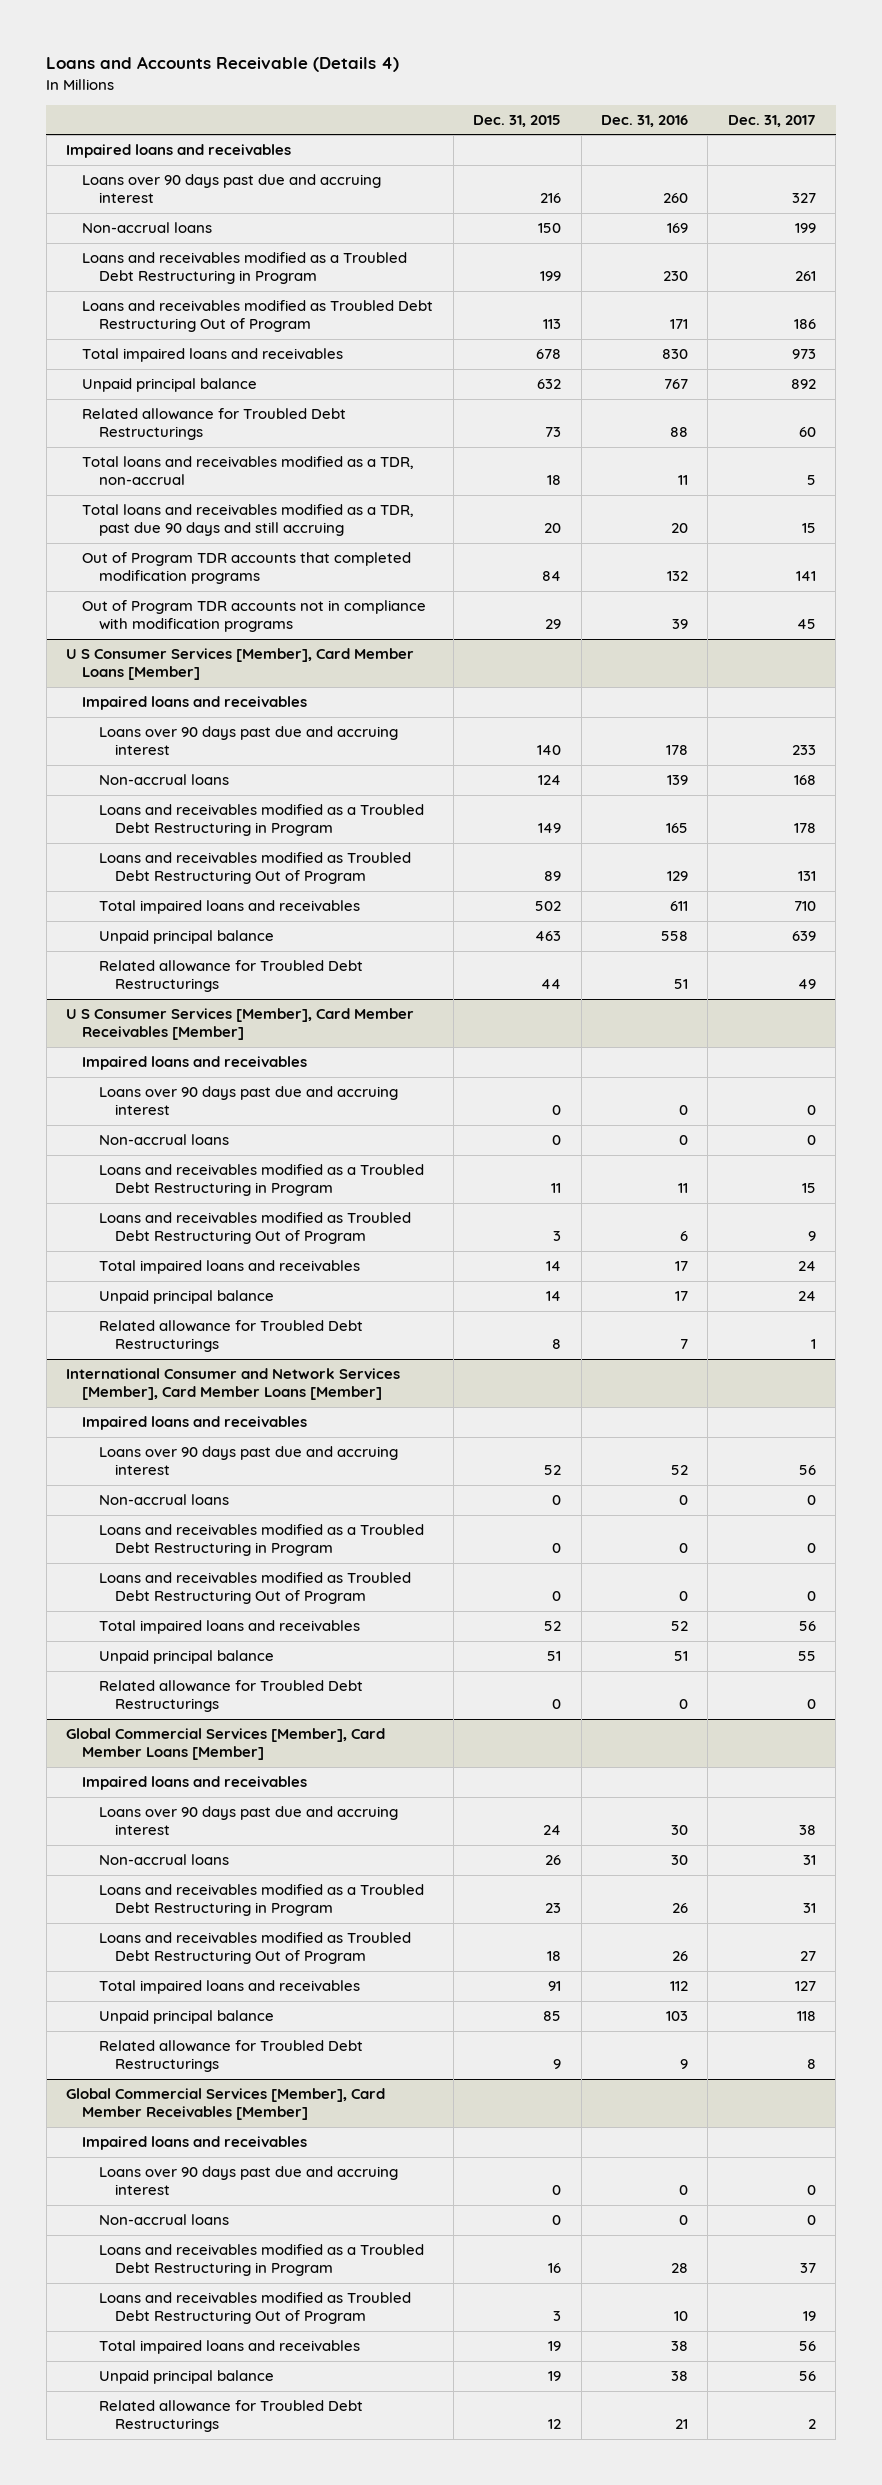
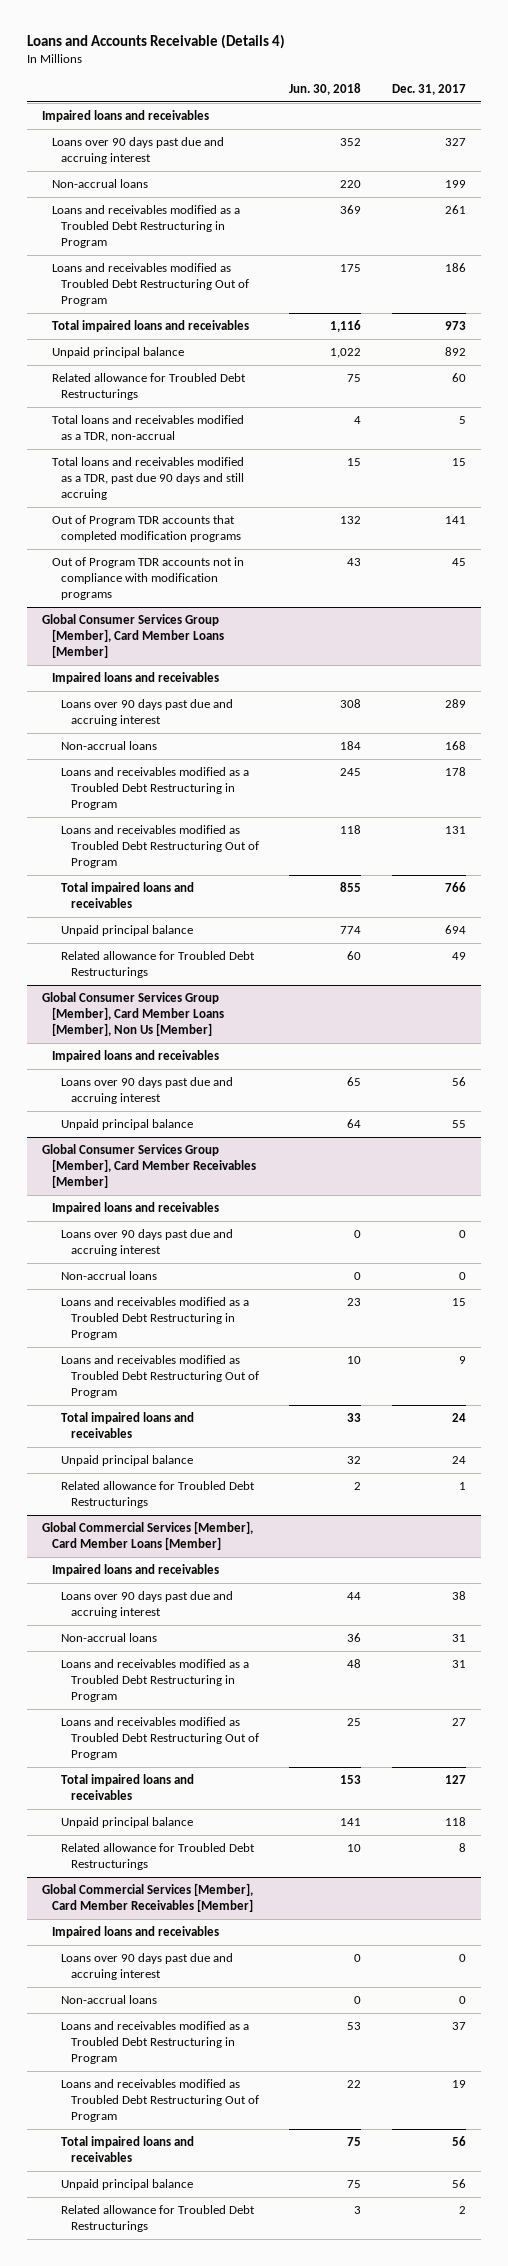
- | Dec. 31, 2015 | Dec. 31, 2016 | Dec. 31, 2017
+ | Jun. 30, 2018 | Dec. 31, 2017
- U S Consumer Services [Member], Card Member Loans [Member]
+ Global Consumer Services Group [Member], Card Member Loans [Member]
- Loans over 90 days past due and accruing interest | 140 | 178 | 233
+ Loans over 90 days past due and accruing interest | 308 | 289
- Total impaired loans and receivables | 502 | 611 | 710
- Unpaid principal balance | 463 | 558 | 639
+ Total impaired loans and receivables | 855 | 766
+ Unpaid principal balance | 774 | 694
- U S Consumer Services [Member], Card Member Receivables [Member]
+ Global Consumer Services Group [Member], Card Member Loans [Member], Non Us [Member]
+ Loans over 90 days past due and accruing interest | 65 | 56
+ Unpaid principal balance | 64 | 55
+ Global Consumer Services Group [Member], Card Member Receivables [Member]
+ Impaired loans and receivables
- International Consumer and Network Services [Member], Card Member Loans [Member]
- Impaired loans and receivables
- Loans over 90 days past due and accruing interest | 52 | 52 | 56
- Non-accrual loans | 0 | 0 | 0
- Loans and receivables modified as a Troubled Debt Restructuring in Program | 0 | 0 | 0
- Loans and receivables modified as Troubled Debt Restructuring Out of Program | 0 | 0 | 0
- Total impaired loans and receivables | 52 | 52 | 56
- Unpaid principal balance | 51 | 51 | 55
- Related allowance for Troubled Debt Restructurings | 0 | 0 | 0

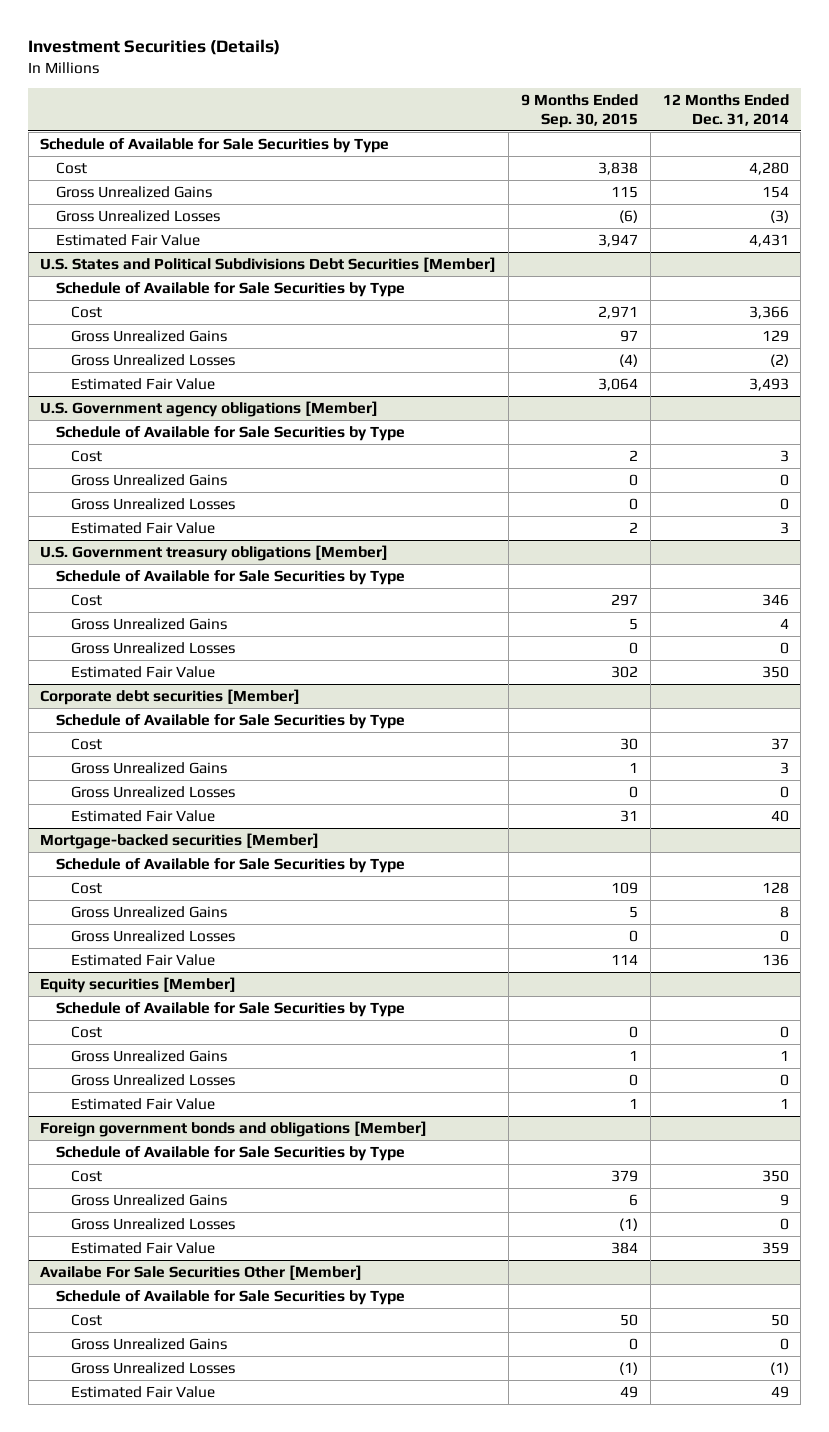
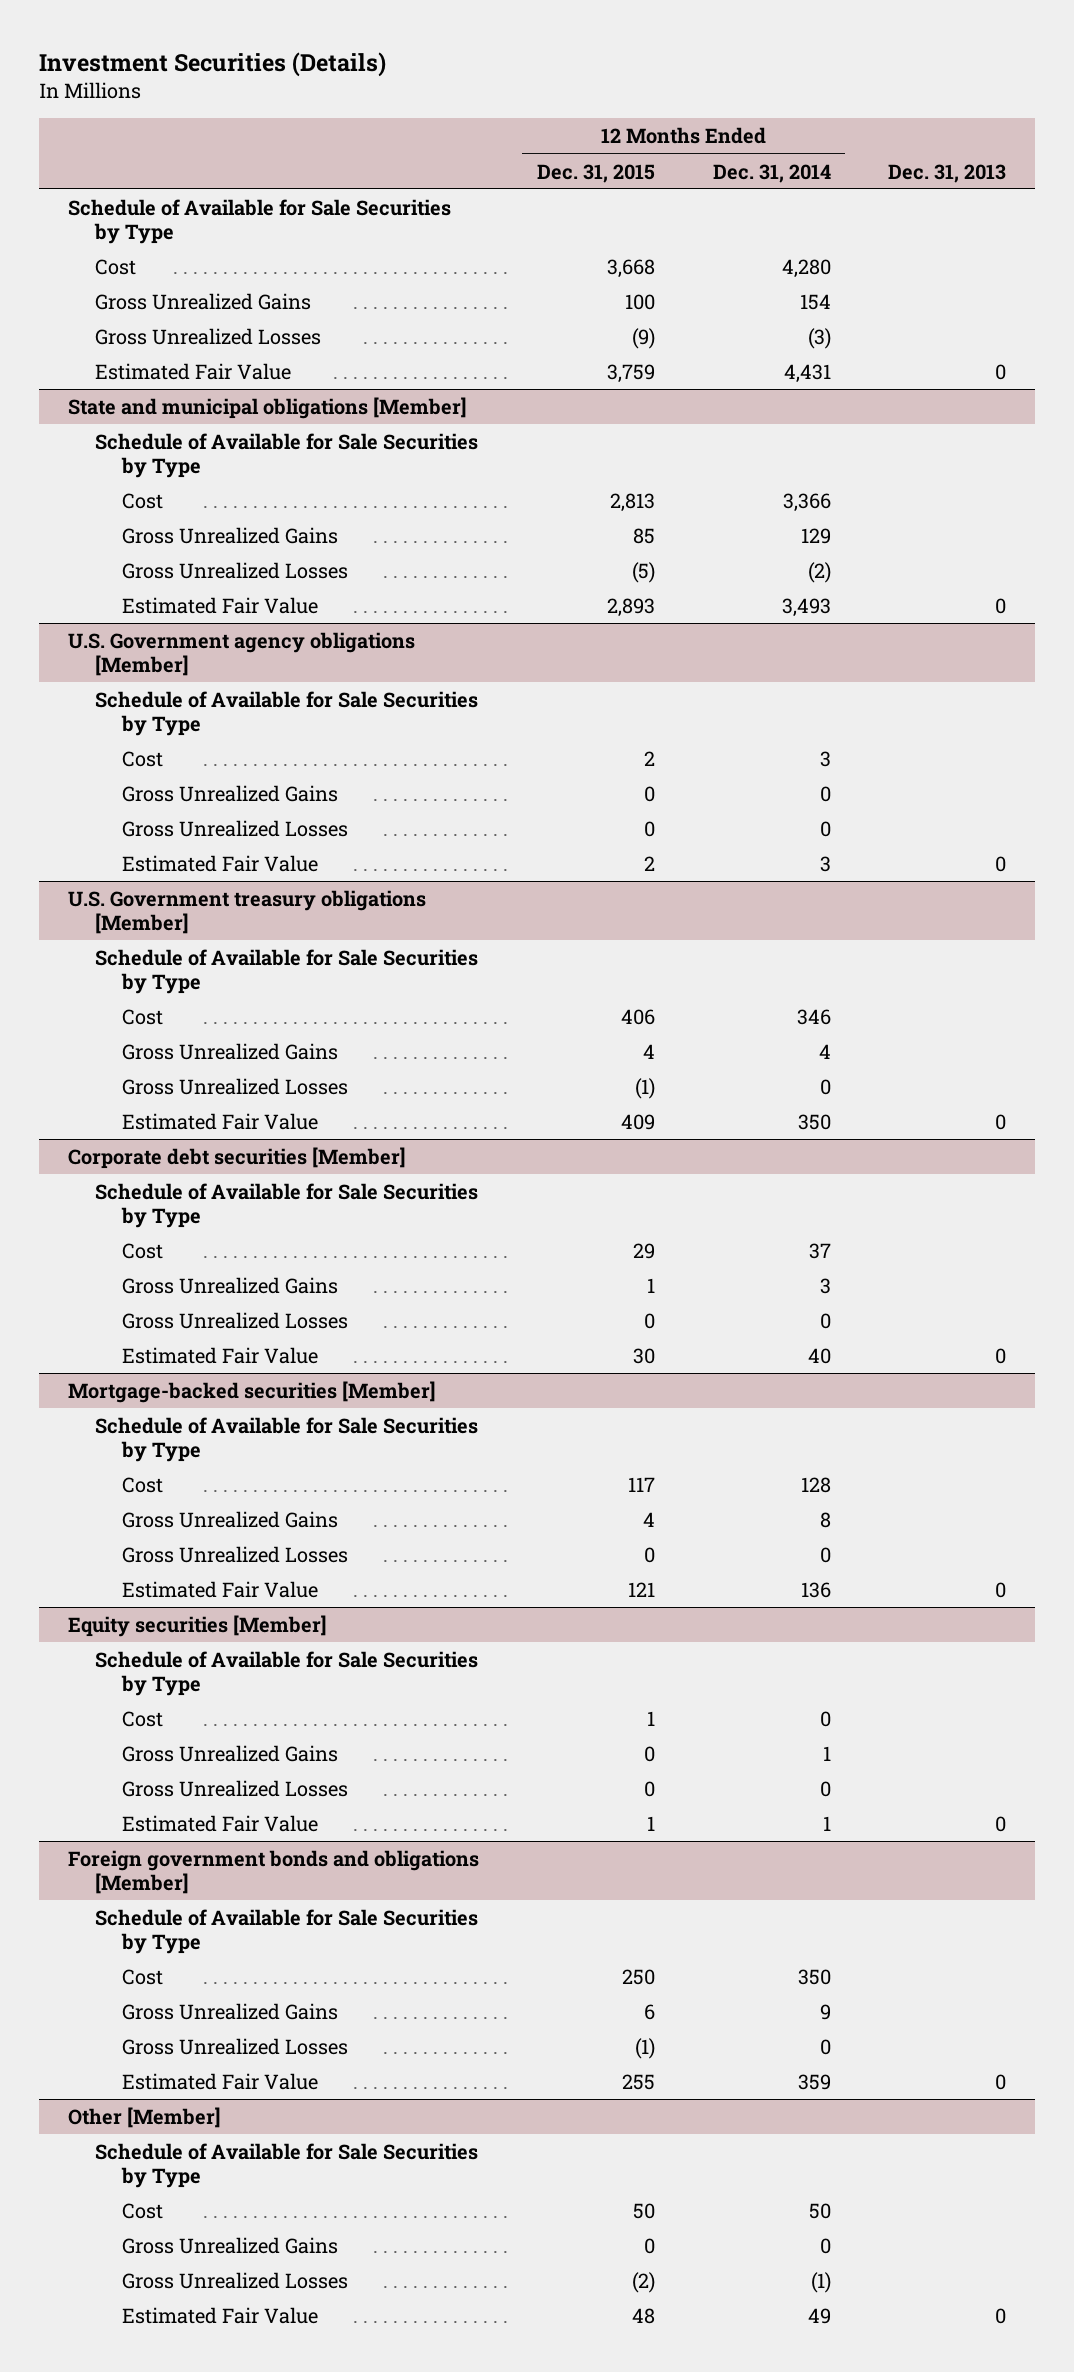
- | 9 Months Ended Sep. 30, 2015 | 12 Months Ended Dec. 31, 2014
+ | 12 Months Ended Dec. 31, 2015 | 12 Months Ended Dec. 31, 2014 | Dec. 31, 2013
- U.S. States and Political Subdivisions Debt Securities [Member]
+ State and municipal obligations [Member]
- Availabe For Sale Securities Other [Member]
+ Other [Member]

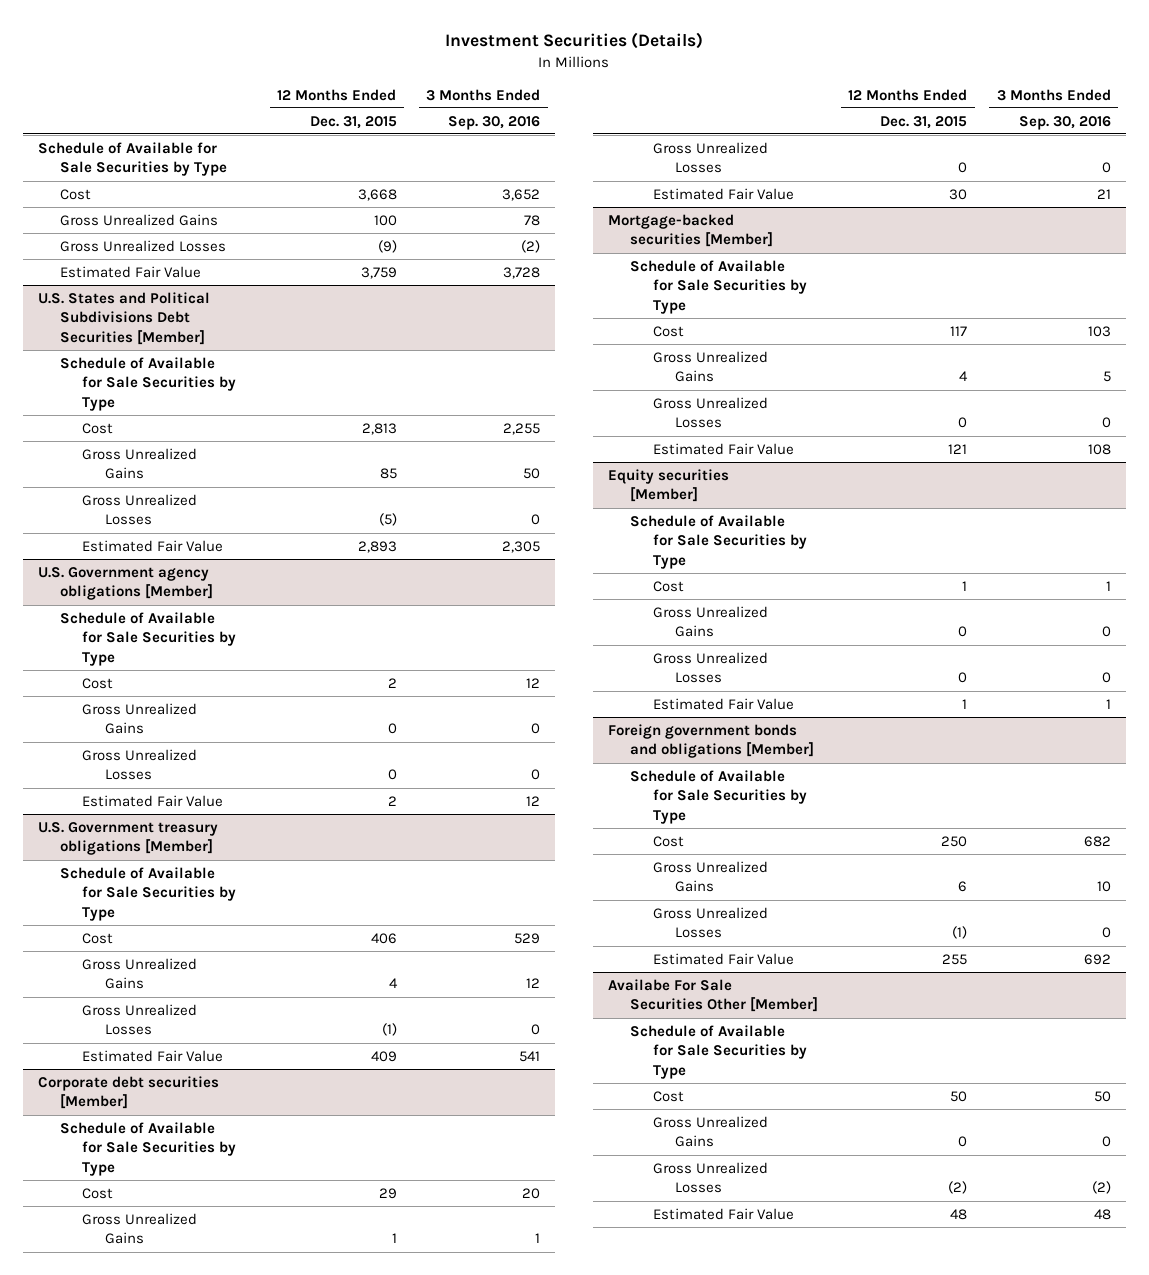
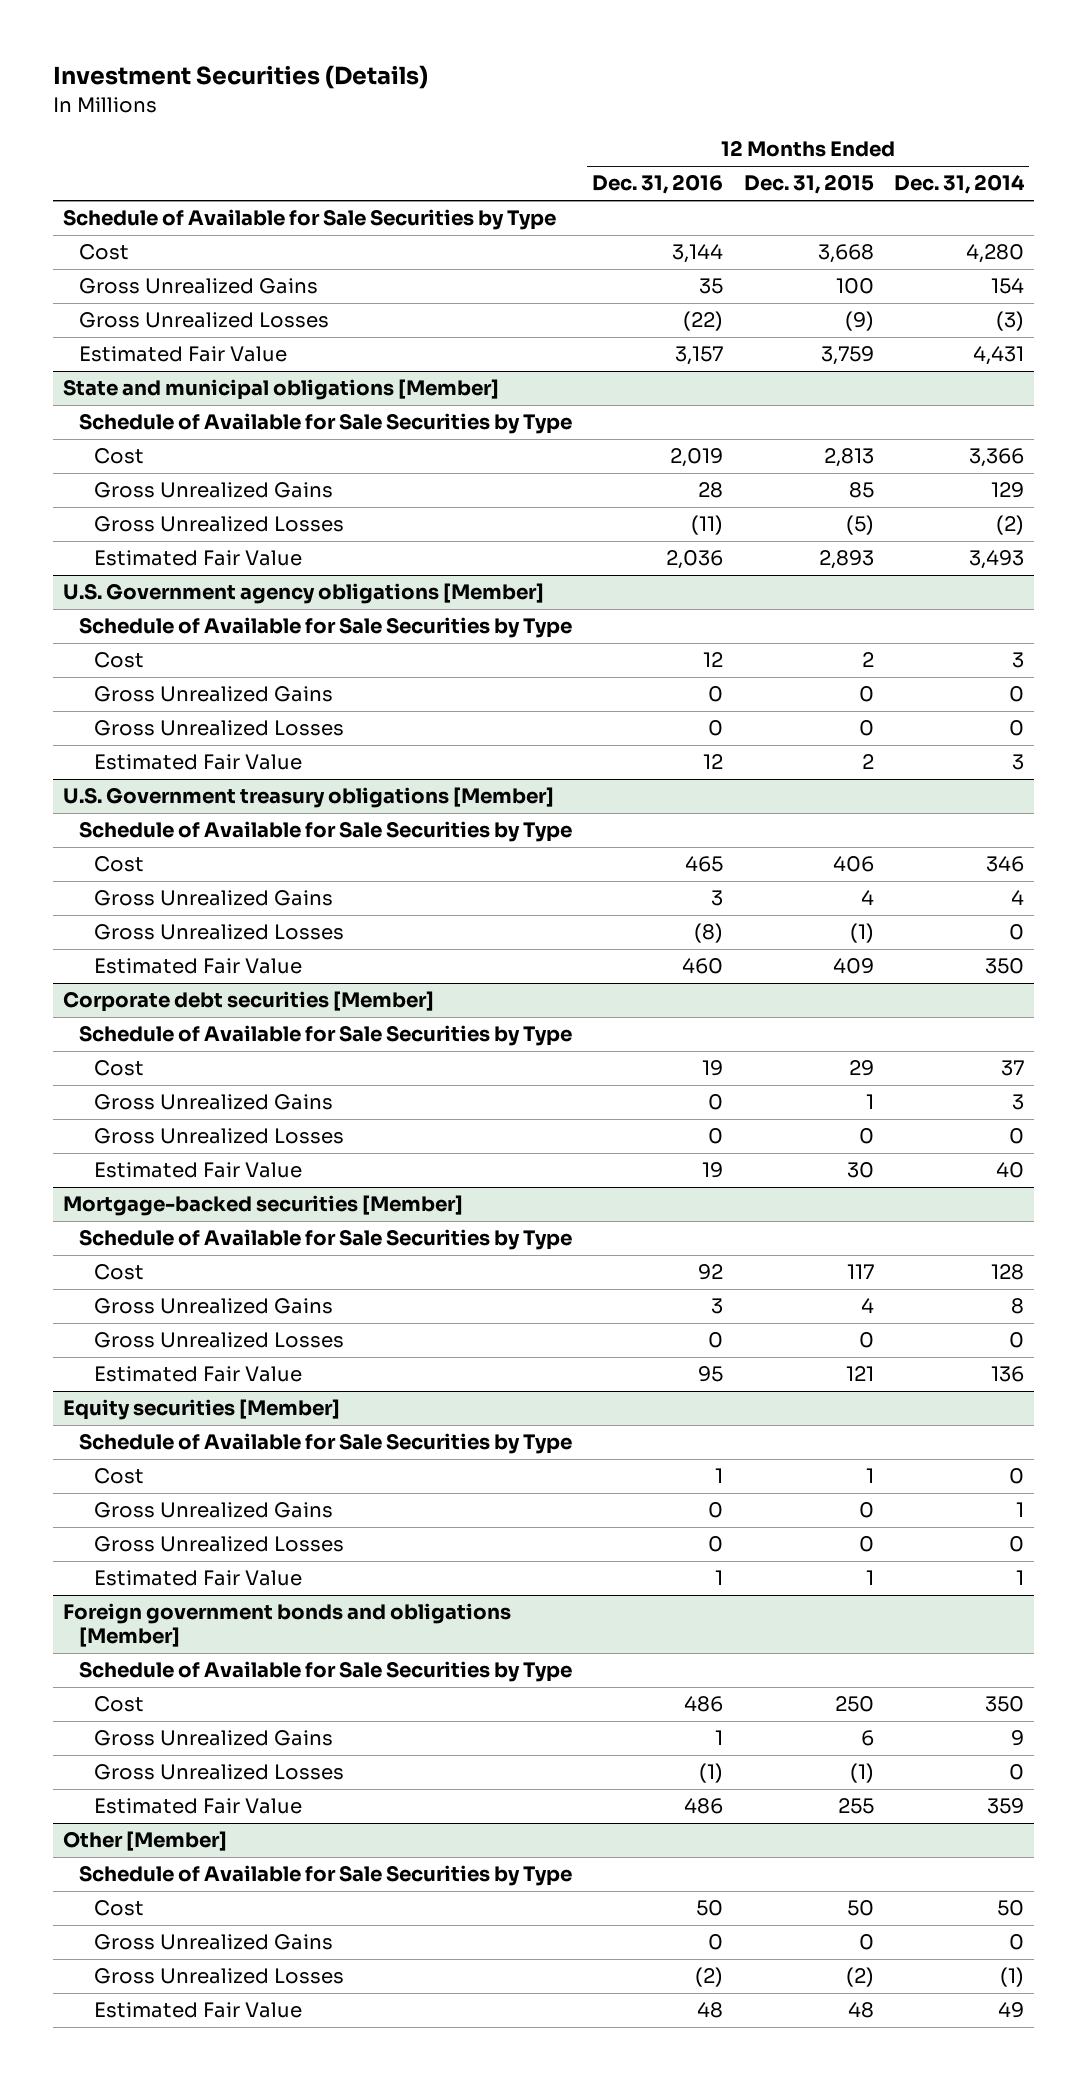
- | 12 Months Ended Dec. 31, 2015 | 3 Months Ended Sep. 30, 2016
+ | 12 Months Ended Dec. 31, 2016 | 12 Months Ended Dec. 31, 2015 | 12 Months Ended Dec. 31, 2014
- U.S. States and Political Subdivisions Debt Securities [Member]
+ State and municipal obligations [Member]
- Availabe For Sale Securities Other [Member]
+ Other [Member]

